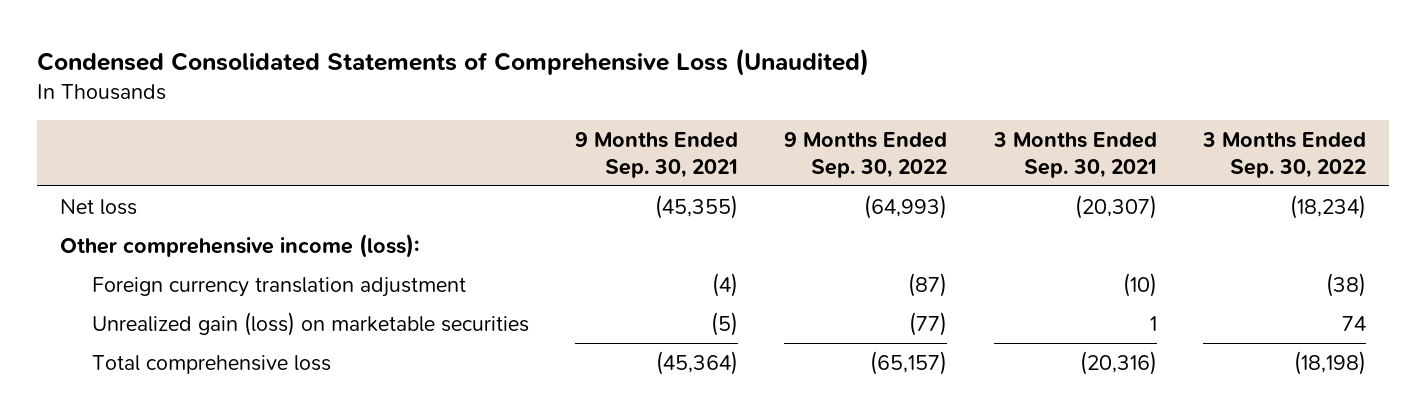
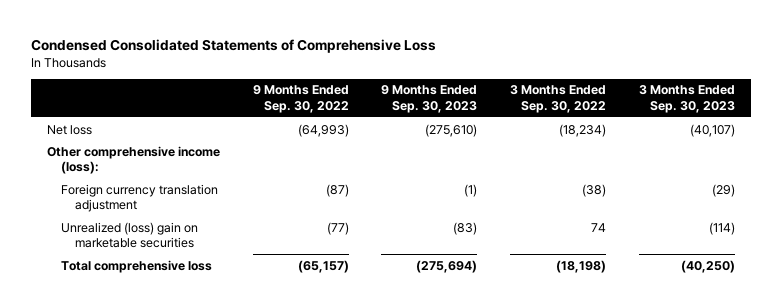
- Condensed Consolidated Statements of Comprehensive Loss (Unaudited)
+ Condensed Consolidated Statements of Comprehensive Loss
- | 9 Months Ended Sep. 30, 2021 | 9 Months Ended Sep. 30, 2022 | 3 Months Ended Sep. 30, 2021 | 3 Months Ended Sep. 30, 2022
+ | 9 Months Ended Sep. 30, 2022 | 9 Months Ended Sep. 30, 2023 | 3 Months Ended Sep. 30, 2022 | 3 Months Ended Sep. 30, 2023
- Unrealized gain (loss) on marketable securities | (5) | (77) | 1 | 74
+ Unrealized (loss) gain on marketable securities | (77) | (83) | 74 | (114)

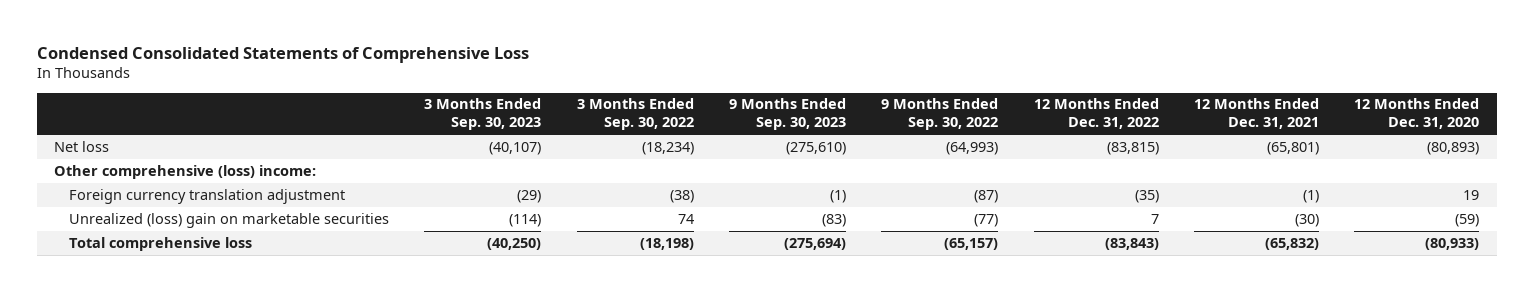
- | 9 Months Ended Sep. 30, 2022 | 9 Months Ended Sep. 30, 2023 | 3 Months Ended Sep. 30, 2022 | 3 Months Ended Sep. 30, 2023
+ | 3 Months Ended Sep. 30, 2023 | 3 Months Ended Sep. 30, 2022 | 9 Months Ended Sep. 30, 2023 | 9 Months Ended Sep. 30, 2022 | 12 Months Ended Dec. 31, 2022 | 12 Months Ended Dec. 31, 2021 | 12 Months Ended Dec. 31, 2020
- Other comprehensive income (loss):
+ Other comprehensive (loss) income:

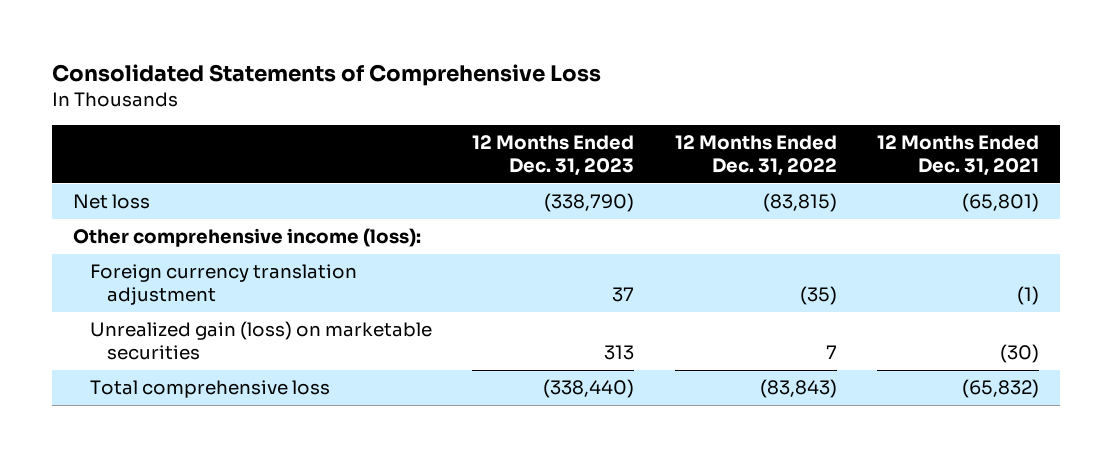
- Condensed Consolidated Statements of Comprehensive Loss
+ Consolidated Statements of Comprehensive Loss
- | 3 Months Ended Sep. 30, 2023 | 3 Months Ended Sep. 30, 2022 | 9 Months Ended Sep. 30, 2023 | 9 Months Ended Sep. 30, 2022 | 12 Months Ended Dec. 31, 2022 | 12 Months Ended Dec. 31, 2021 | 12 Months Ended Dec. 31, 2020
+ | 12 Months Ended Dec. 31, 2023 | 12 Months Ended Dec. 31, 2022 | 12 Months Ended Dec. 31, 2021
- Other comprehensive (loss) income:
+ Other comprehensive income (loss):
- Unrealized (loss) gain on marketable securities | (114) | 74 | (83) | (77) | 7 | (30) | (59)
+ Unrealized gain (loss) on marketable securities | 313 | 7 | (30)

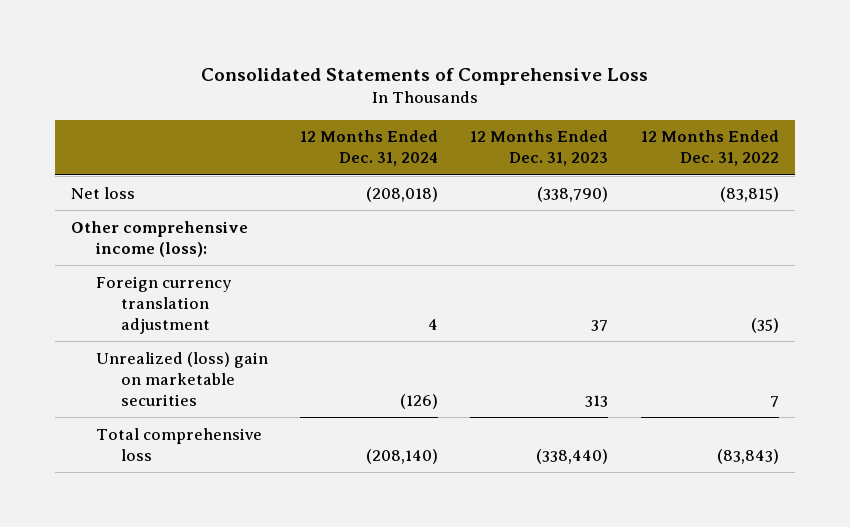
- | 12 Months Ended Dec. 31, 2023 | 12 Months Ended Dec. 31, 2022 | 12 Months Ended Dec. 31, 2021
+ | 12 Months Ended Dec. 31, 2024 | 12 Months Ended Dec. 31, 2023 | 12 Months Ended Dec. 31, 2022
- Unrealized gain (loss) on marketable securities | 313 | 7 | (30)
+ Unrealized (loss) gain on marketable securities | (126) | 313 | 7

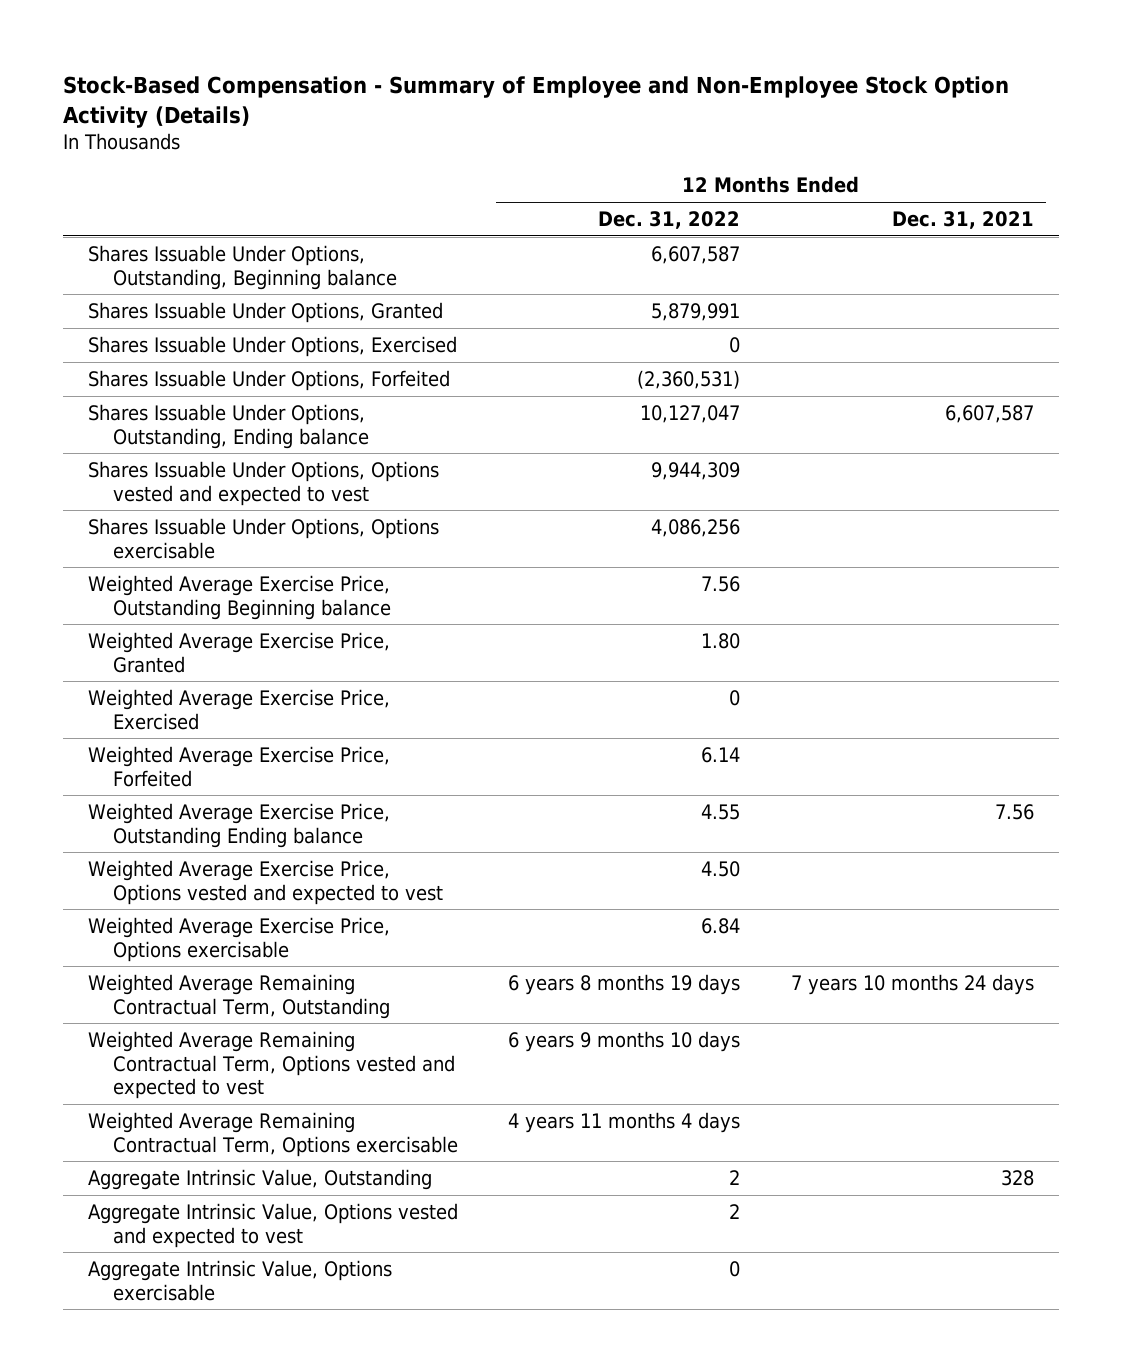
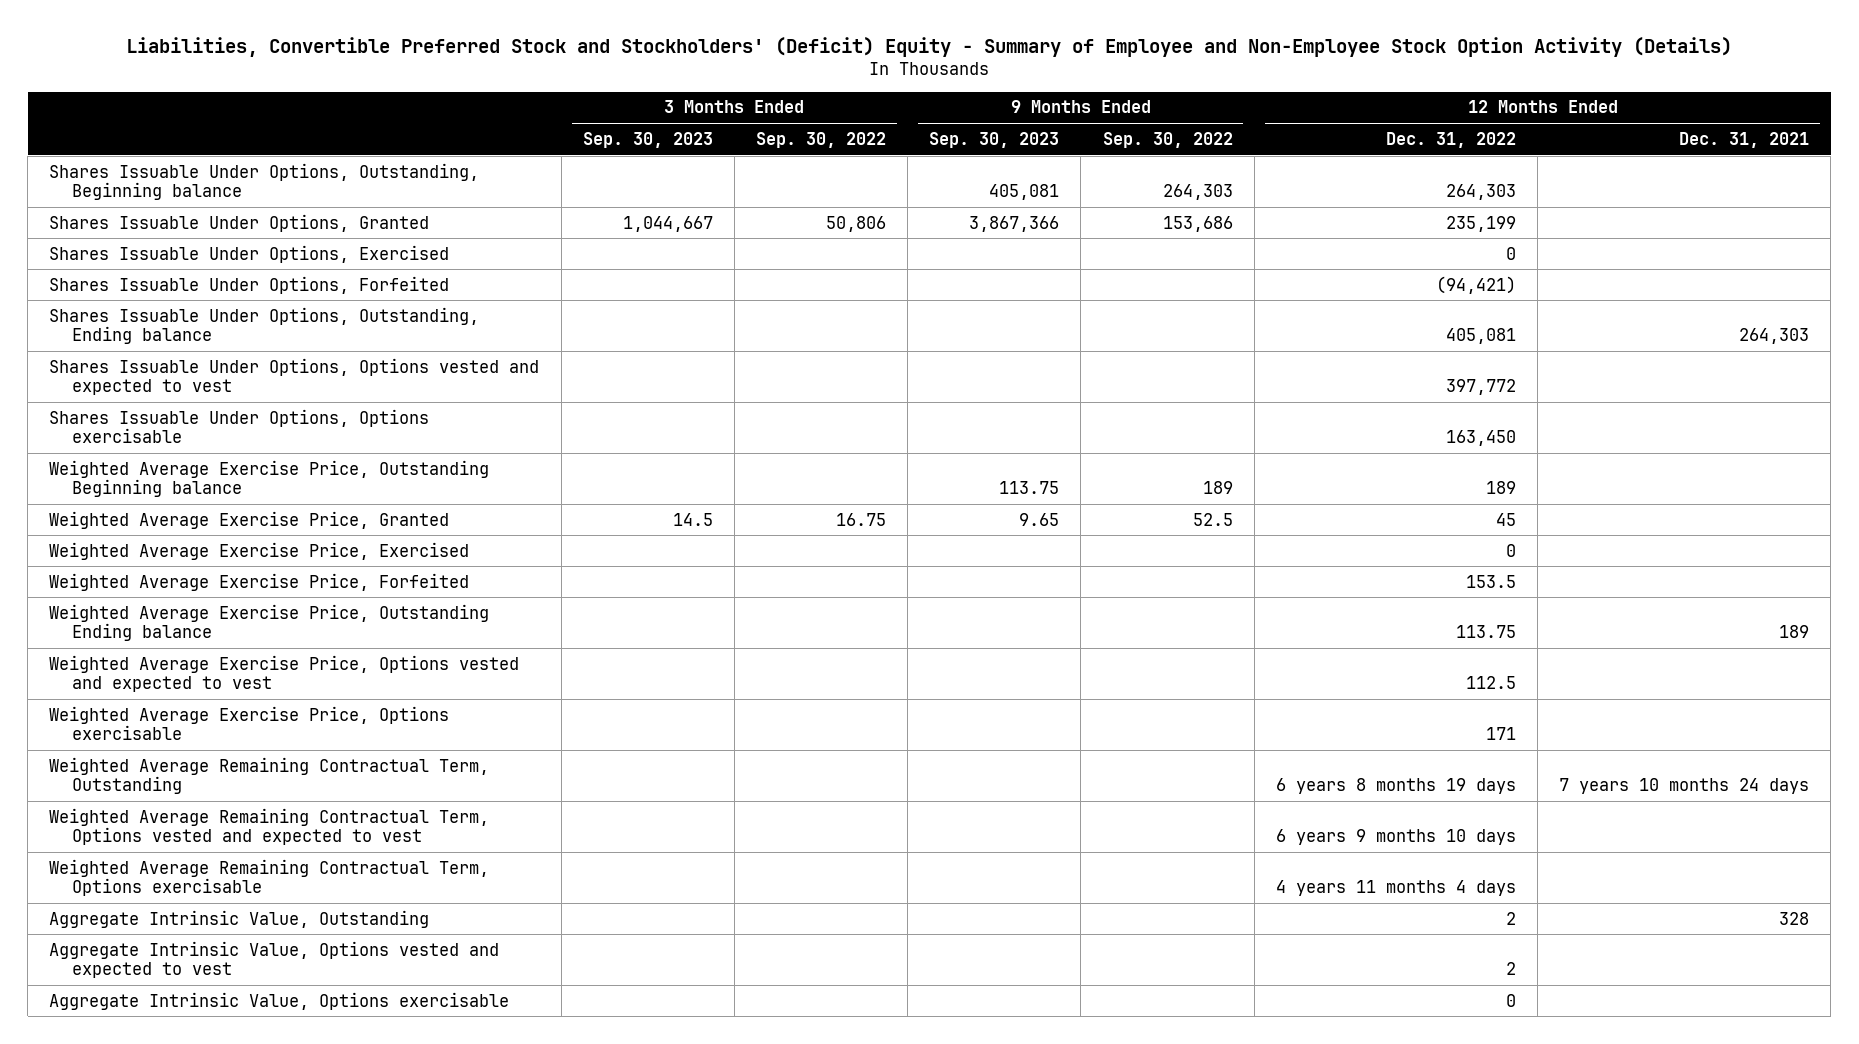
- Stock-Based Compensation - Summary of Employee and Non-Employee Stock Option Activity (Details)
+ Liabilities, Convertible Preferred Stock and Stockholders' (Deficit) Equity - Summary of Employee and Non-Employee Stock Option Activity (Details)
- | 12 Months Ended Dec. 31, 2022 | 12 Months Ended Dec. 31, 2021
+ | 3 Months Ended Sep. 30, 2023 | 3 Months Ended Sep. 30, 2022 | 9 Months Ended Sep. 30, 2023 | 9 Months Ended Sep. 30, 2022 | 12 Months Ended Dec. 31, 2022 | 12 Months Ended Dec. 31, 2021
- Shares Issuable Under Options, Outstanding, Beginning balance | 6,607,587 |
- Shares Issuable Under Options, Granted | 5,879,991 |
+ Shares Issuable Under Options, Outstanding, Beginning balance | | | 405,081 | 264,303 | 264,303 |
+ Shares Issuable Under Options, Granted | 1,044,667 | 50,806 | 3,867,366 | 153,686 | 235,199 |
- Shares Issuable Under Options, Forfeited | (2,360,531) |
- Shares Issuable Under Options, Outstanding, Ending balance | 10,127,047 | 6,607,587
- Shares Issuable Under Options, Options vested and expected to vest | 9,944,309 |
- Shares Issuable Under Options, Options exercisable | 4,086,256 |
- Weighted Average Exercise Price, Outstanding Beginning balance | 7.56 |
- Weighted Average Exercise Price, Granted | 1.80 |
+ Shares Issuable Under Options, Forfeited | | | | | (94,421) |
+ Shares Issuable Under Options, Outstanding, Ending balance | | | | | 405,081 | 264,303
+ Shares Issuable Under Options, Options vested and expected to vest | | | | | 397,772 |
+ Shares Issuable Under Options, Options exercisable | | | | | 163,450 |
+ Weighted Average Exercise Price, Outstanding Beginning balance | | | 113.75 | 189 | 189 |
+ Weighted Average Exercise Price, Granted | 14.5 | 16.75 | 9.65 | 52.5 | 45 |
- Weighted Average Exercise Price, Forfeited | 6.14 |
- Weighted Average Exercise Price, Outstanding Ending balance | 4.55 | 7.56
- Weighted Average Exercise Price, Options vested and expected to vest | 4.50 |
- Weighted Average Exercise Price, Options exercisable | 6.84 |
+ Weighted Average Exercise Price, Forfeited | | | | | 153.5 |
+ Weighted Average Exercise Price, Outstanding Ending balance | | | | | 113.75 | 189
+ Weighted Average Exercise Price, Options vested and expected to vest | | | | | 112.5 |
+ Weighted Average Exercise Price, Options exercisable | | | | | 171 |

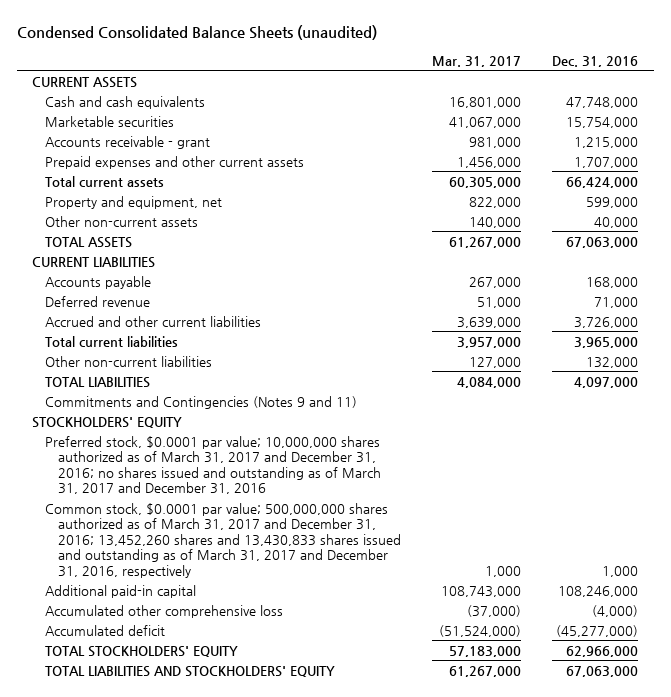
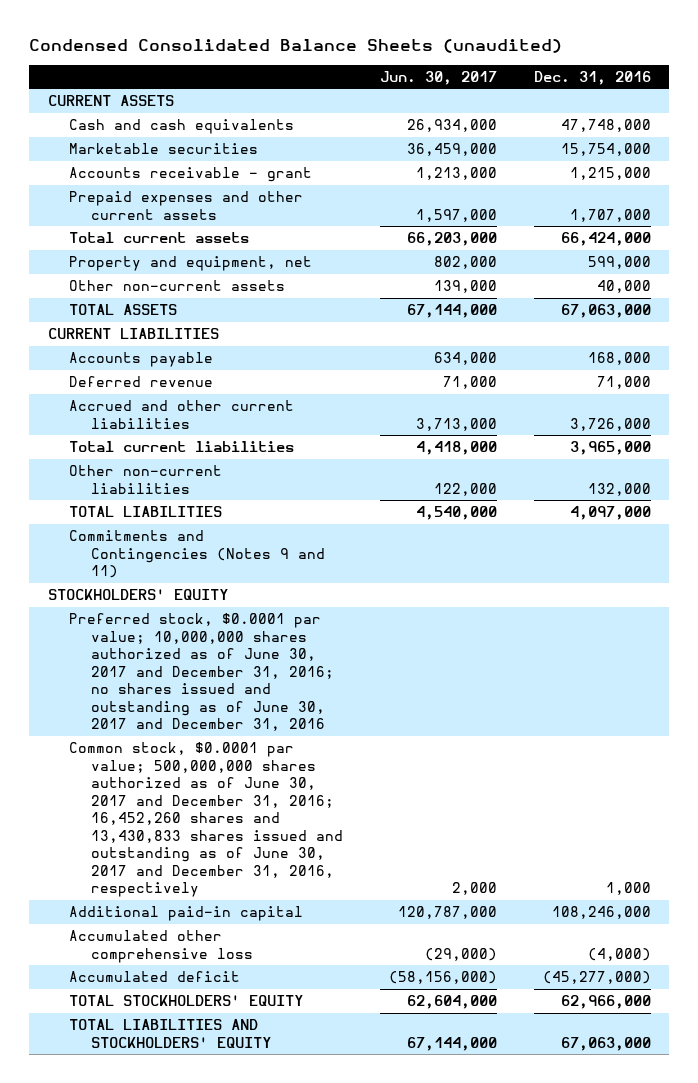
- | Mar. 31, 2017 | Dec. 31, 2016
+ | Jun. 30, 2017 | Dec. 31, 2016
- Preferred stock, $0.0001 par value; 10,000,000 shares authorized as of March 31, 2017 and December 31, 2016; no shares issued and outstanding as of March 31, 2017 and December 31, 2016
- Common stock, $0.0001 par value; 500,000,000 shares authorized as of March 31, 2017 and December 31, 2016; 13,452,260 shares and 13,430,833 shares issued and outstanding as of March 31, 2017 and December 31, 2016, respectively | 1,000 | 1,000
+ Preferred stock, $0.0001 par value; 10,000,000 shares authorized as of June 30, 2017 and December 31, 2016; no shares issued and outstanding as of June 30, 2017 and December 31, 2016
+ Common stock, $0.0001 par value; 500,000,000 shares authorized as of June 30, 2017 and December 31, 2016; 16,452,260 shares and 13,430,833 shares issued and outstanding as of June 30, 2017 and December 31, 2016, respectively | 2,000 | 1,000

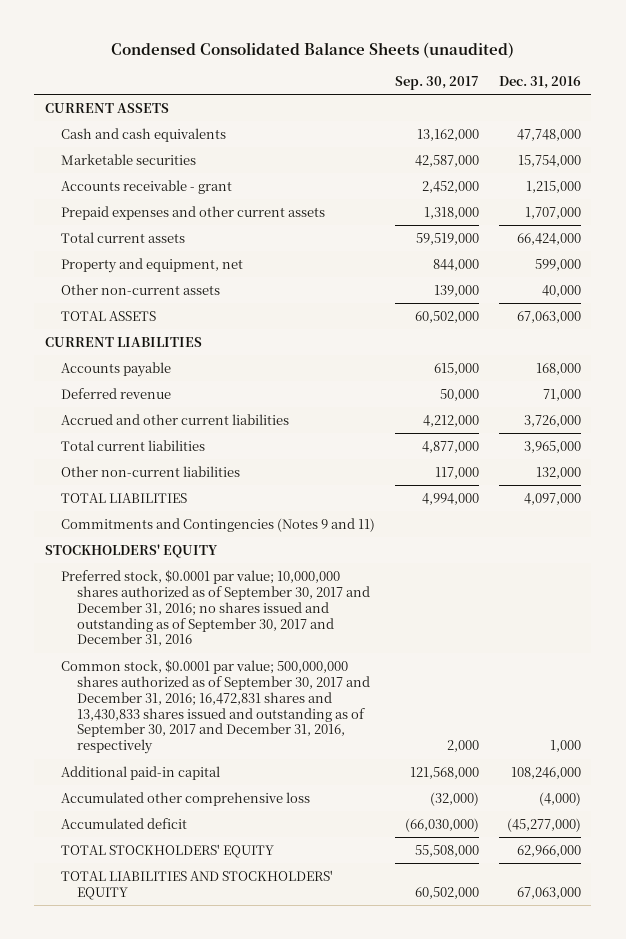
- | Jun. 30, 2017 | Dec. 31, 2016
+ | Sep. 30, 2017 | Dec. 31, 2016
- Preferred stock, $0.0001 par value; 10,000,000 shares authorized as of June 30, 2017 and December 31, 2016; no shares issued and outstanding as of June 30, 2017 and December 31, 2016
- Common stock, $0.0001 par value; 500,000,000 shares authorized as of June 30, 2017 and December 31, 2016; 16,452,260 shares and 13,430,833 shares issued and outstanding as of June 30, 2017 and December 31, 2016, respectively | 2,000 | 1,000
+ Preferred stock, $0.0001 par value; 10,000,000 shares authorized as of September 30, 2017 and December 31, 2016; no shares issued and outstanding as of September 30, 2017 and December 31, 2016
+ Common stock, $0.0001 par value; 500,000,000 shares authorized as of September 30, 2017 and December 31, 2016; 16,472,831 shares and 13,430,833 shares issued and outstanding as of September 30, 2017 and December 31, 2016, respectively | 2,000 | 1,000

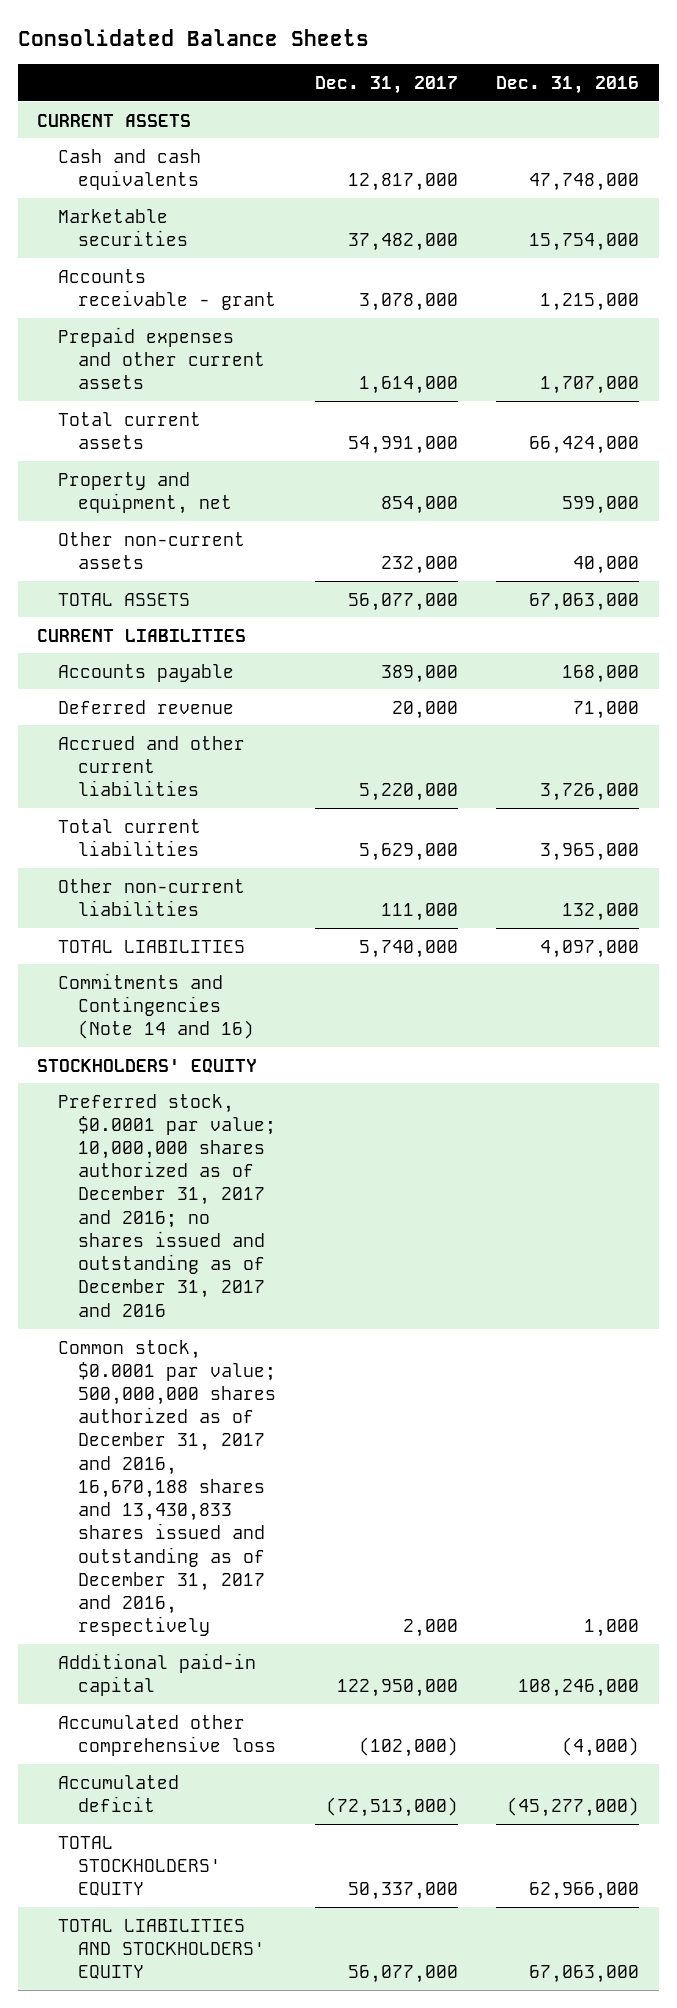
- Condensed Consolidated Balance Sheets (unaudited)
+ Consolidated Balance Sheets
- | Sep. 30, 2017 | Dec. 31, 2016
+ | Dec. 31, 2017 | Dec. 31, 2016
- Commitments and Contingencies (Notes 9 and 11)
+ Commitments and Contingencies (Note 14 and 16)
- Preferred stock, $0.0001 par value; 10,000,000 shares authorized as of September 30, 2017 and December 31, 2016; no shares issued and outstanding as of September 30, 2017 and December 31, 2016
- Common stock, $0.0001 par value; 500,000,000 shares authorized as of September 30, 2017 and December 31, 2016; 16,472,831 shares and 13,430,833 shares issued and outstanding as of September 30, 2017 and December 31, 2016, respectively | 2,000 | 1,000
+ Preferred stock, $0.0001 par value; 10,000,000 shares authorized as of December 31, 2017 and 2016; no shares issued and outstanding as of December 31, 2017 and 2016
+ Common stock, $0.0001 par value; 500,000,000 shares authorized as of December 31, 2017 and 2016, 16,670,188 shares and 13,430,833 shares issued and outstanding as of December 31, 2017 and 2016, respectively | 2,000 | 1,000

